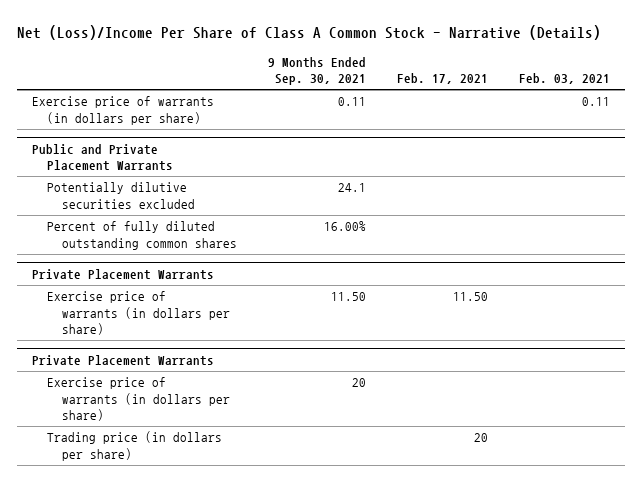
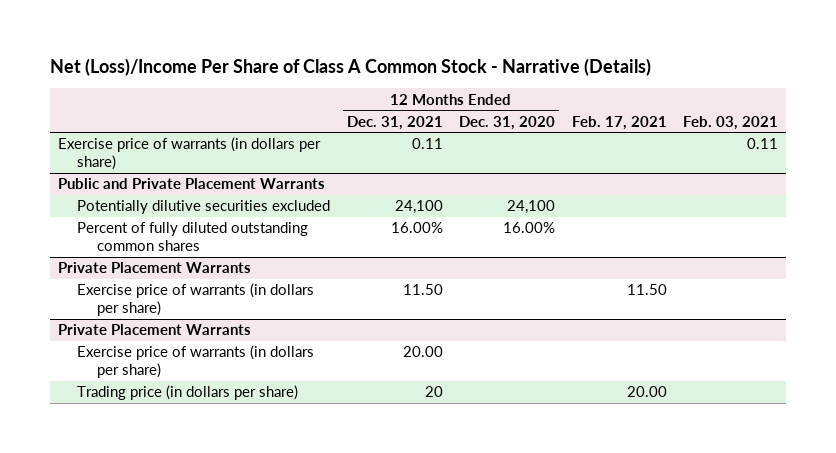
- | 9 Months Ended Sep. 30, 2021 | Feb. 17, 2021 | Feb. 03, 2021
+ | 12 Months Ended Dec. 31, 2021 | 12 Months Ended Dec. 31, 2020 | Feb. 17, 2021 | Feb. 03, 2021
@ Private Placement Warrants
- Trading price (in dollars per share) | | 20 |
+ Trading price (in dollars per share) | 20 | | 20.00 |

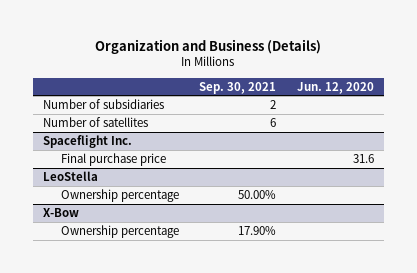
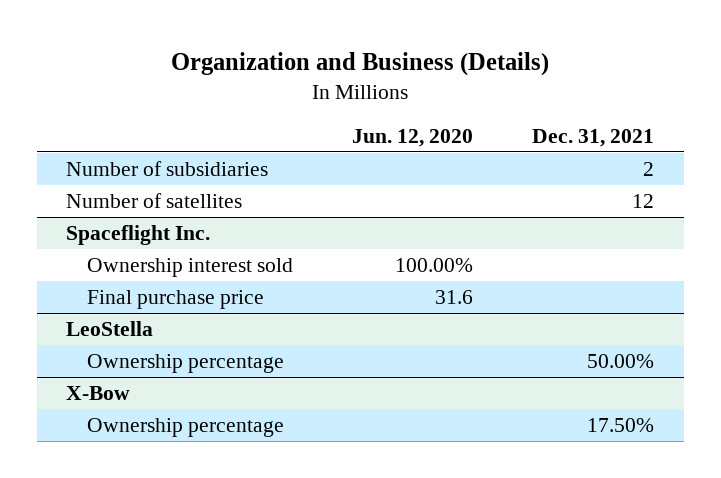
- | Sep. 30, 2021 | Jun. 12, 2020
+ | Jun. 12, 2020 | Dec. 31, 2021
@ Spaceflight Inc.
+ Ownership interest sold | 100.00% |

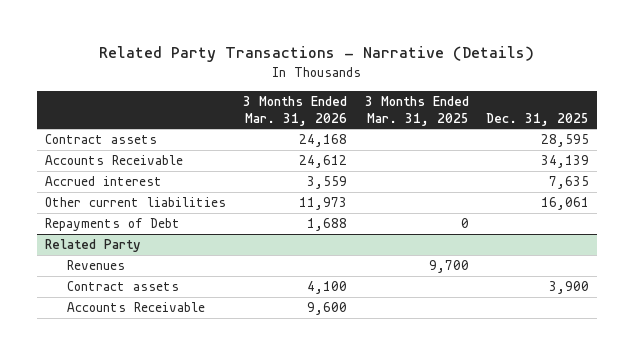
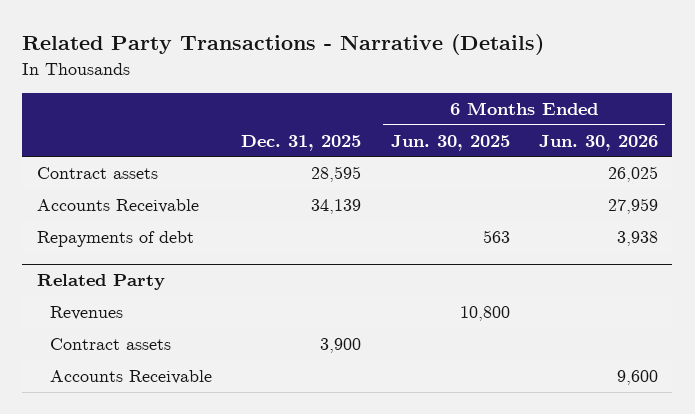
- | 3 Months Ended Mar. 31, 2026 | 3 Months Ended Mar. 31, 2025 | Dec. 31, 2025
+ | Dec. 31, 2025 | 6 Months Ended Jun. 30, 2025 | 6 Months Ended Jun. 30, 2026
- Accrued interest | 3,559 | | 7,635
- Other current liabilities | 11,973 | | 16,061
- Repayments of Debt | 1,688 | 0 |
+ Repayments of debt | | 563 | 3,938

